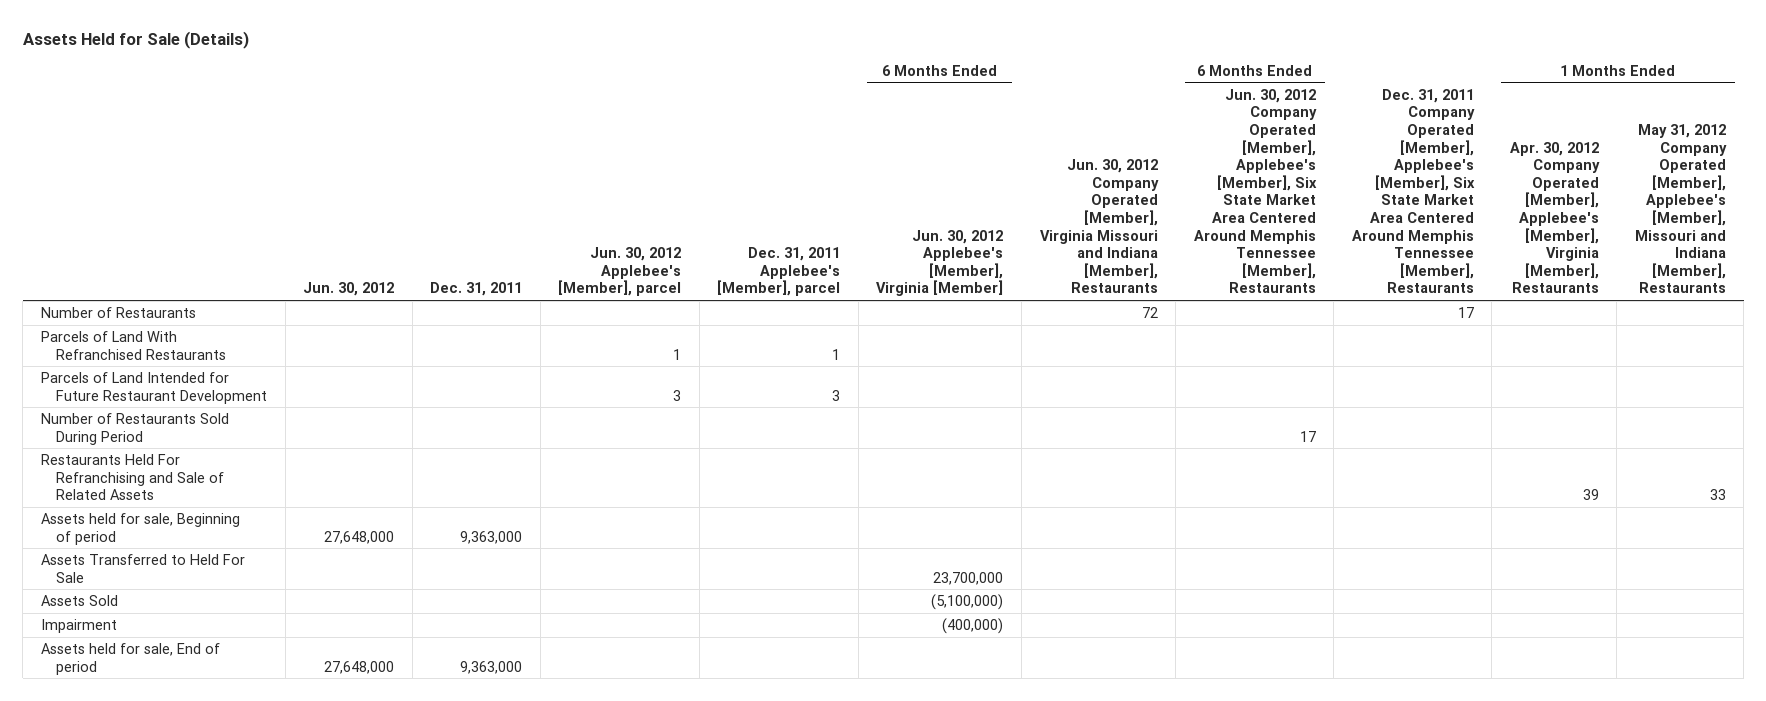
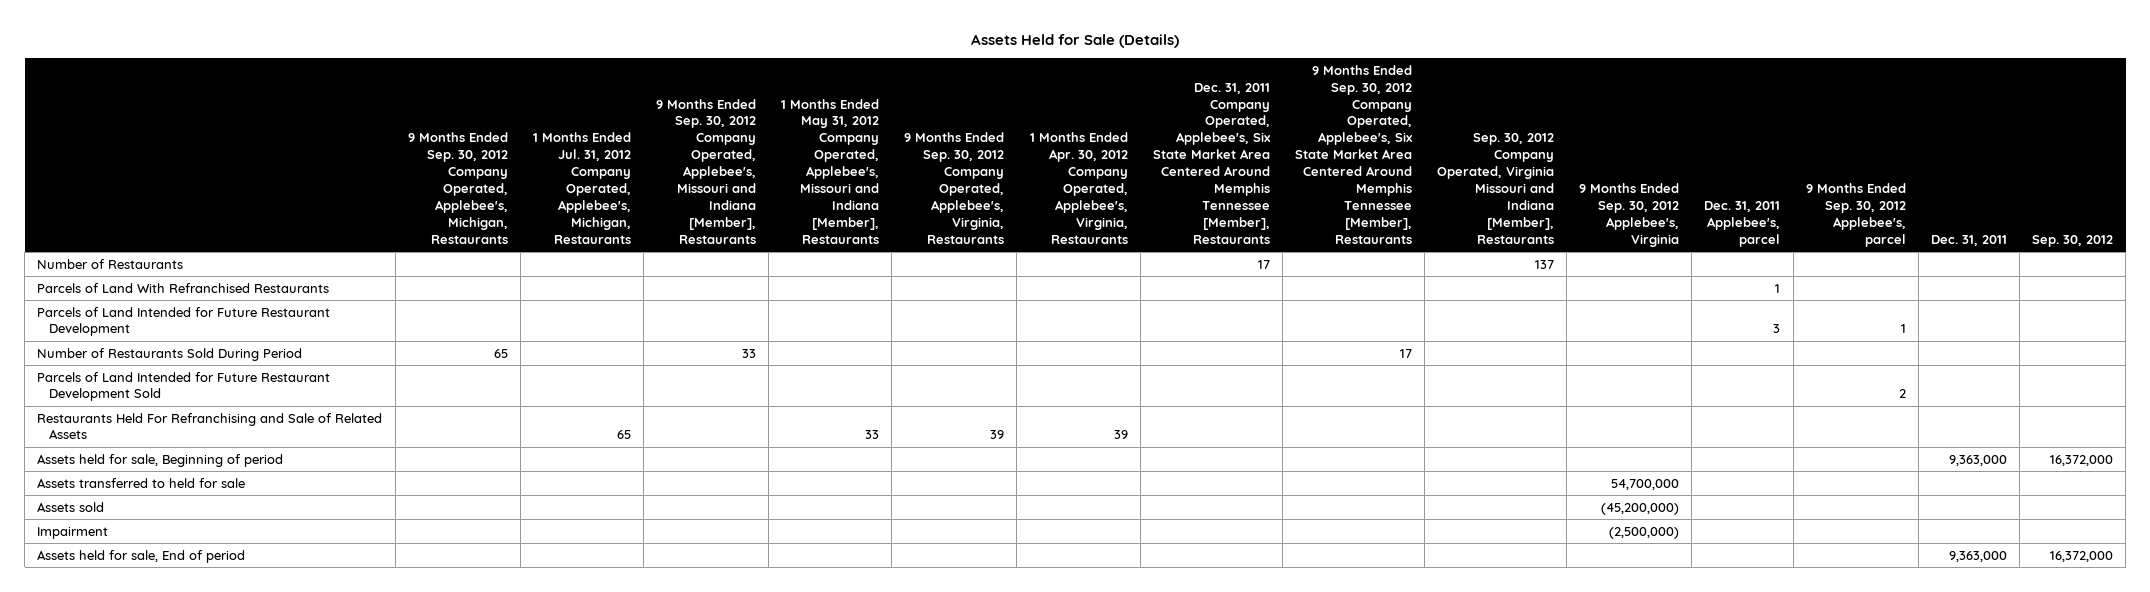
- | Jun. 30, 2012 | Dec. 31, 2011 | Jun. 30, 2012 Applebee's [Member], parcel | Dec. 31, 2011 Applebee's [Member], parcel | 6 Months Ended Jun. 30, 2012 Applebee's [Member], Virginia [Member] | Jun. 30, 2012 Company Operated [Member], Virginia Missouri and Indiana [Member], Restaurants | 6 Months Ended Jun. 30, 2012 Company Operated [Member], Applebee's [Member], Six State Market Area Centered Around Memphis Tennessee [Member], Restaurants | Dec. 31, 2011 Company Operated [Member], Applebee's [Member], Six State Market Area Centered Around Memphis Tennessee [Member], Restaurants | 1 Months Ended Apr. 30, 2012 Company Operated [Member], Applebee's [Member], Virginia [Member], Restaurants | 1 Months Ended May 31, 2012 Company Operated [Member], Applebee's [Member], Missouri and Indiana [Member], Restaurants
+ | 9 Months Ended Sep. 30, 2012 Company Operated, Applebee's, Michigan, Restaurants | 1 Months Ended Jul. 31, 2012 Company Operated, Applebee's, Michigan, Restaurants | 9 Months Ended Sep. 30, 2012 Company Operated, Applebee's, Missouri and Indiana [Member], Restaurants | 1 Months Ended May 31, 2012 Company Operated, Applebee's, Missouri and Indiana [Member], Restaurants | 9 Months Ended Sep. 30, 2012 Company Operated, Applebee's, Virginia, Restaurants | 1 Months Ended Apr. 30, 2012 Company Operated, Applebee's, Virginia, Restaurants | Dec. 31, 2011 Company Operated, Applebee's, Six State Market Area Centered Around Memphis Tennessee [Member], Restaurants | 9 Months Ended Sep. 30, 2012 Company Operated, Applebee's, Six State Market Area Centered Around Memphis Tennessee [Member], Restaurants | Sep. 30, 2012 Company Operated, Virginia Missouri and Indiana [Member], Restaurants | 9 Months Ended Sep. 30, 2012 Applebee's, Virginia | Dec. 31, 2011 Applebee's, parcel | 9 Months Ended Sep. 30, 2012 Applebee's, parcel | Dec. 31, 2011 | Sep. 30, 2012
+ Parcels of Land Intended for Future Restaurant Development Sold | | | | | | | | | | | | 2 | |
- Assets Transferred to Held For Sale | | | | | 23,700,000 | | | | |
- Assets Sold | | | | | (5,100,000) | | | | |
+ Assets transferred to held for sale | | | | | | | | | | 54,700,000 | | | |
+ Assets sold | | | | | | | | | | (45,200,000) | | | |

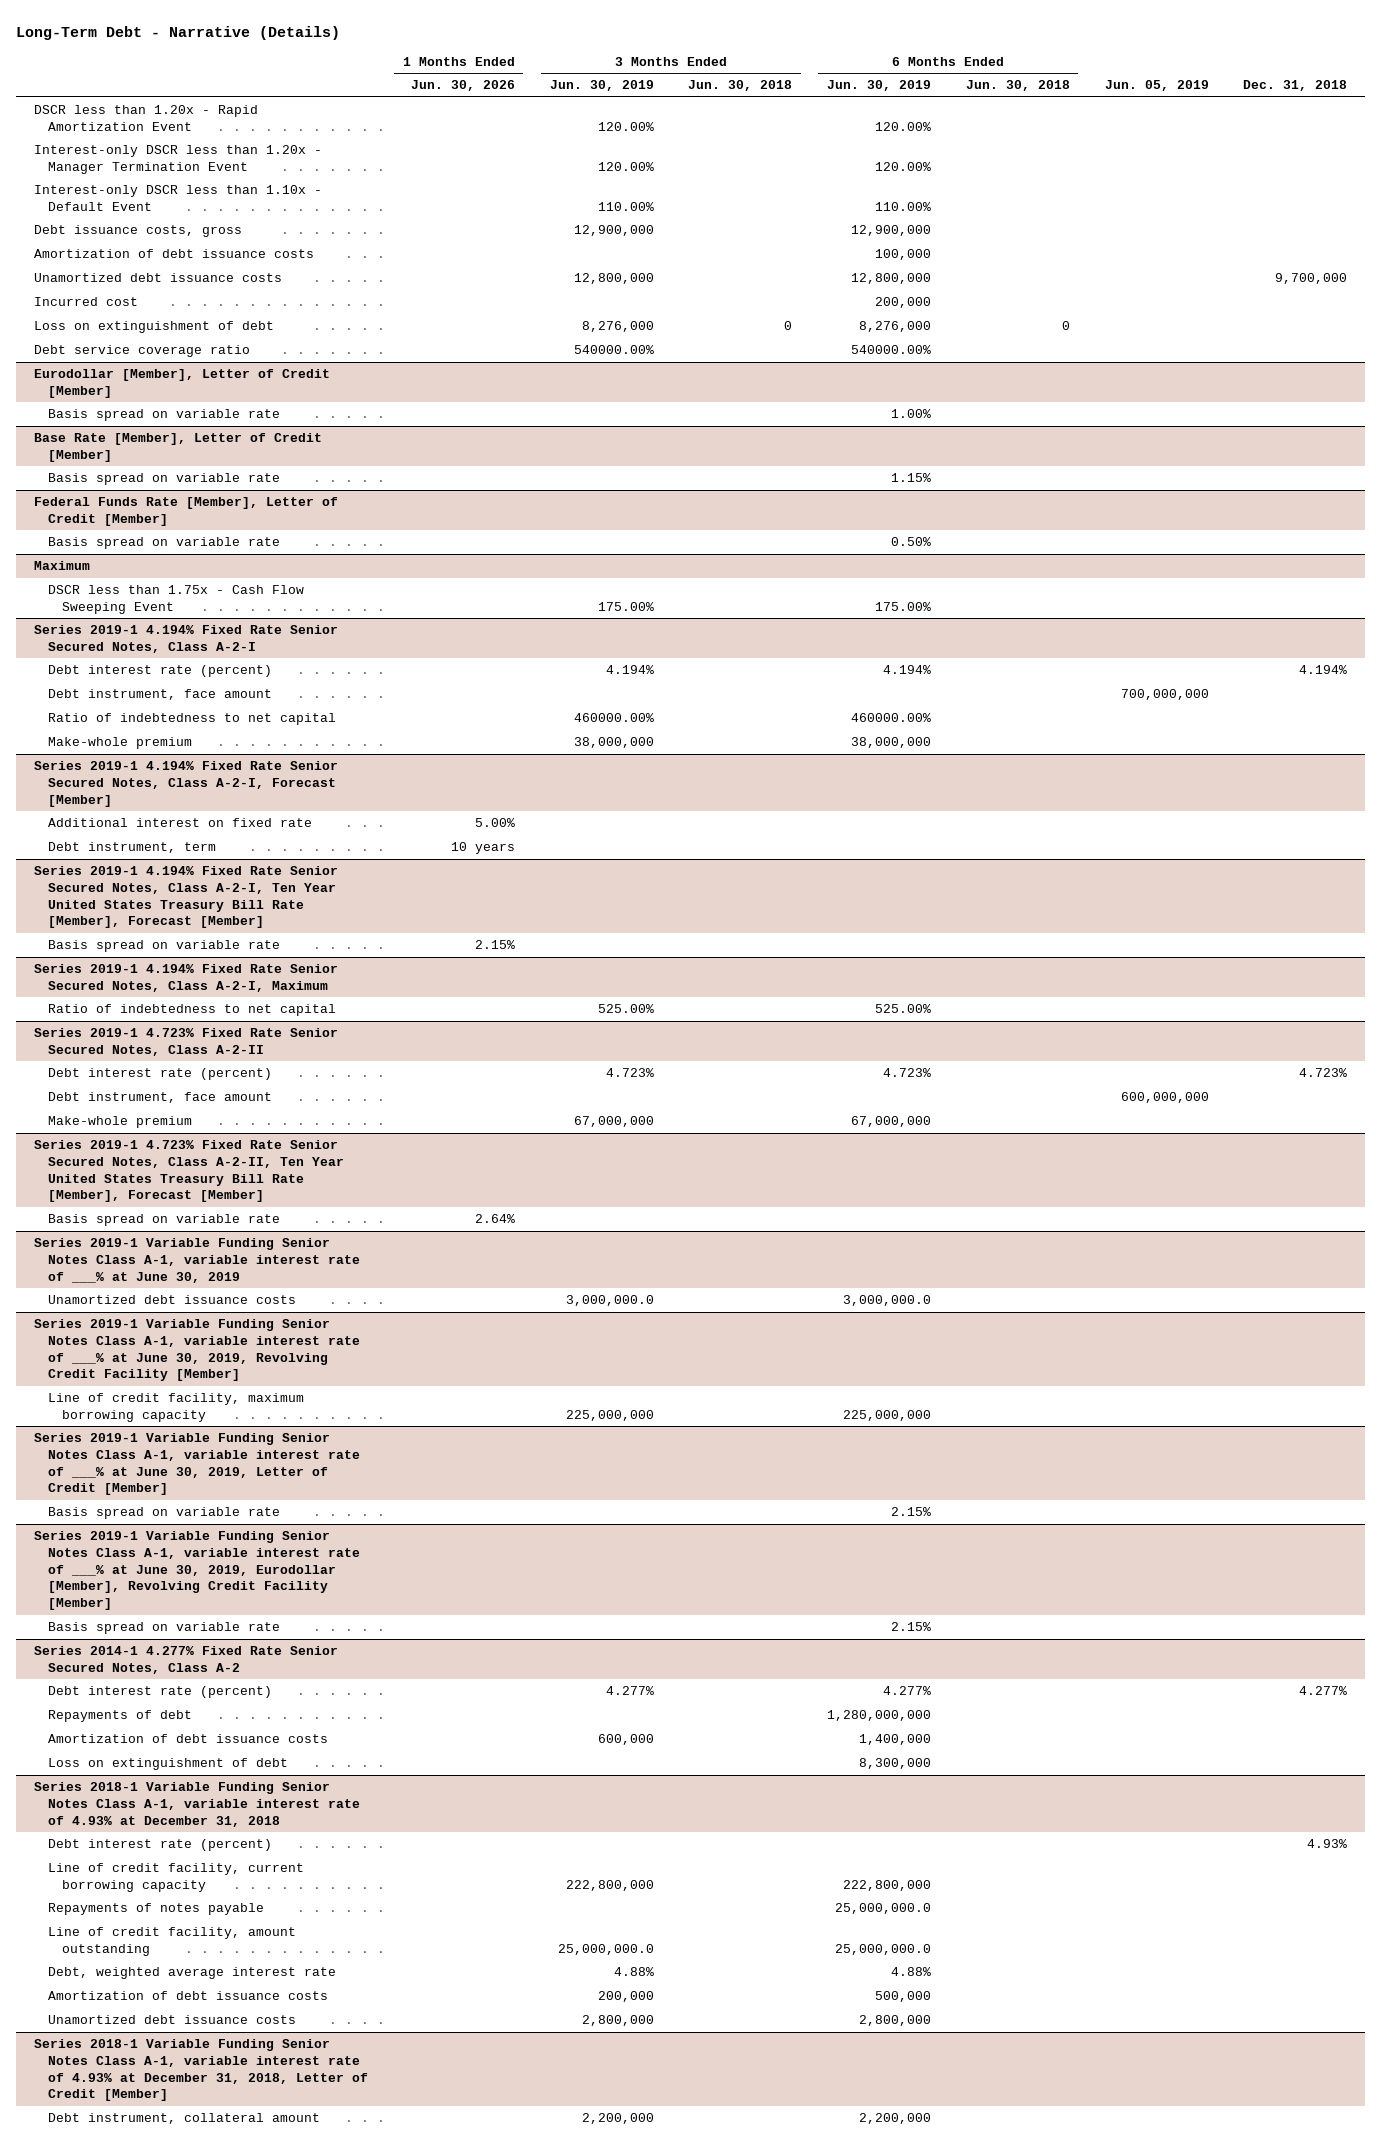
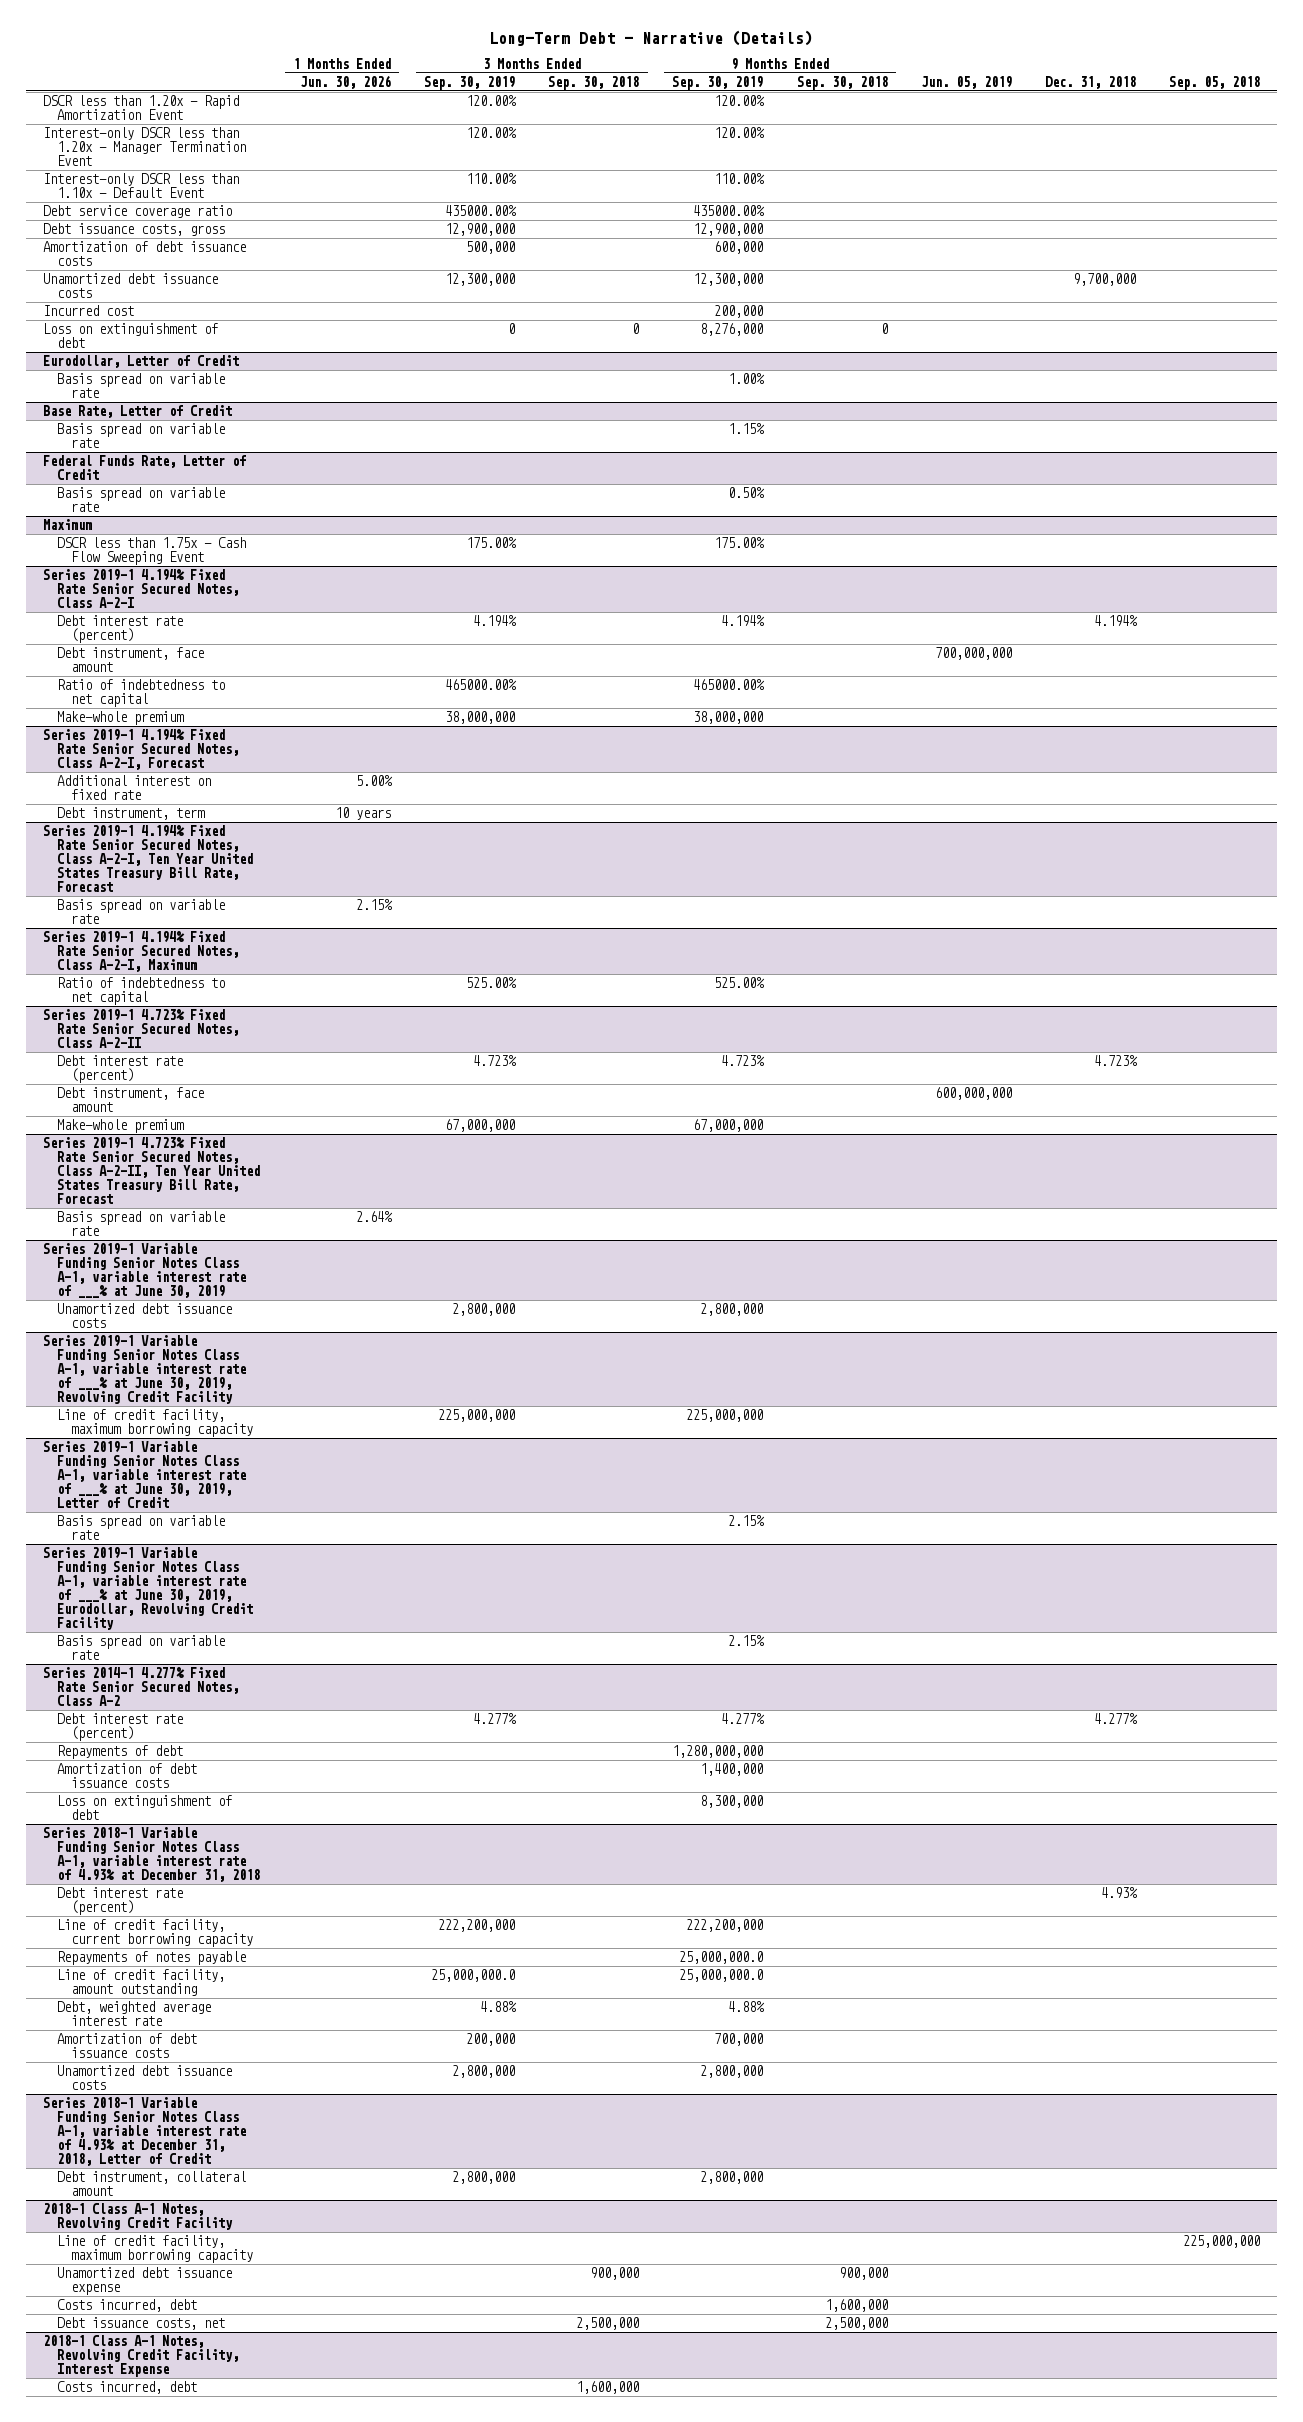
- | 1 Months Ended Jun. 30, 2026 | 3 Months Ended Jun. 30, 2019 | 3 Months Ended Jun. 30, 2018 | 6 Months Ended Jun. 30, 2019 | 6 Months Ended Jun. 30, 2018 | Jun. 05, 2019 | Dec. 31, 2018
+ | 1 Months Ended Jun. 30, 2026 | 3 Months Ended Sep. 30, 2019 | 3 Months Ended Sep. 30, 2018 | 9 Months Ended Sep. 30, 2019 | 9 Months Ended Sep. 30, 2018 | Jun. 05, 2019 | Dec. 31, 2018 | Sep. 05, 2018
moved up: Debt service coverage ratio | | 435000.00% | | 435000.00% | | | |
- Eurodollar [Member], Letter of Credit [Member]
+ Eurodollar, Letter of Credit
- Base Rate [Member], Letter of Credit [Member]
+ Base Rate, Letter of Credit
- Federal Funds Rate [Member], Letter of Credit [Member]
+ Federal Funds Rate, Letter of Credit
- Series 2019-1 4.194% Fixed Rate Senior Secured Notes, Class A-2-I, Forecast [Member]
+ Series 2019-1 4.194% Fixed Rate Senior Secured Notes, Class A-2-I, Forecast
- Series 2019-1 4.194% Fixed Rate Senior Secured Notes, Class A-2-I, Ten Year United States Treasury Bill Rate [Member], Forecast [Member]
+ Series 2019-1 4.194% Fixed Rate Senior Secured Notes, Class A-2-I, Ten Year United States Treasury Bill Rate, Forecast
- Series 2019-1 4.723% Fixed Rate Senior Secured Notes, Class A-2-II, Ten Year United States Treasury Bill Rate [Member], Forecast [Member]
+ Series 2019-1 4.723% Fixed Rate Senior Secured Notes, Class A-2-II, Ten Year United States Treasury Bill Rate, Forecast
- Series 2019-1 Variable Funding Senior Notes Class A-1, variable interest rate of ___% at June 30, 2019, Revolving Credit Facility [Member]
+ Series 2019-1 Variable Funding Senior Notes Class A-1, variable interest rate of ___% at June 30, 2019, Revolving Credit Facility
- Series 2019-1 Variable Funding Senior Notes Class A-1, variable interest rate of ___% at June 30, 2019, Letter of Credit [Member]
+ Series 2019-1 Variable Funding Senior Notes Class A-1, variable interest rate of ___% at June 30, 2019, Letter of Credit
- Series 2019-1 Variable Funding Senior Notes Class A-1, variable interest rate of ___% at June 30, 2019, Eurodollar [Member], Revolving Credit Facility [Member]
+ Series 2019-1 Variable Funding Senior Notes Class A-1, variable interest rate of ___% at June 30, 2019, Eurodollar, Revolving Credit Facility
- Series 2018-1 Variable Funding Senior Notes Class A-1, variable interest rate of 4.93% at December 31, 2018, Letter of Credit [Member]
+ Series 2018-1 Variable Funding Senior Notes Class A-1, variable interest rate of 4.93% at December 31, 2018, Letter of Credit
+ 2018-1 Class A-1 Notes, Revolving Credit Facility
+ Line of credit facility, maximum borrowing capacity | | | | | | | | 225,000,000
+ Unamortized debt issuance expense | | | 900,000 | | 900,000 | | |
+ Costs incurred, debt | | | | | 1,600,000 | | |
+ Debt issuance costs, net | | | 2,500,000 | | 2,500,000 | | |
+ 2018-1 Class A-1 Notes, Revolving Credit Facility, Interest Expense
+ Costs incurred, debt | | | 1,600,000 | | | | |

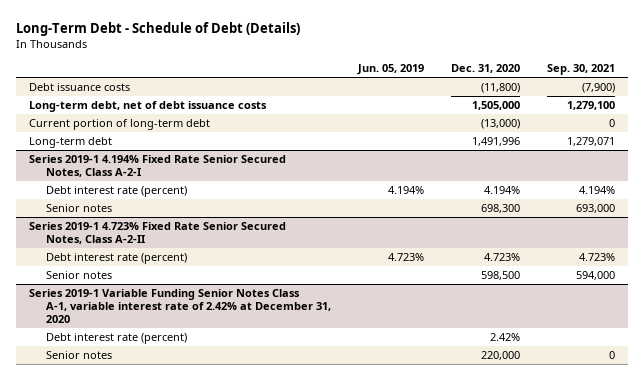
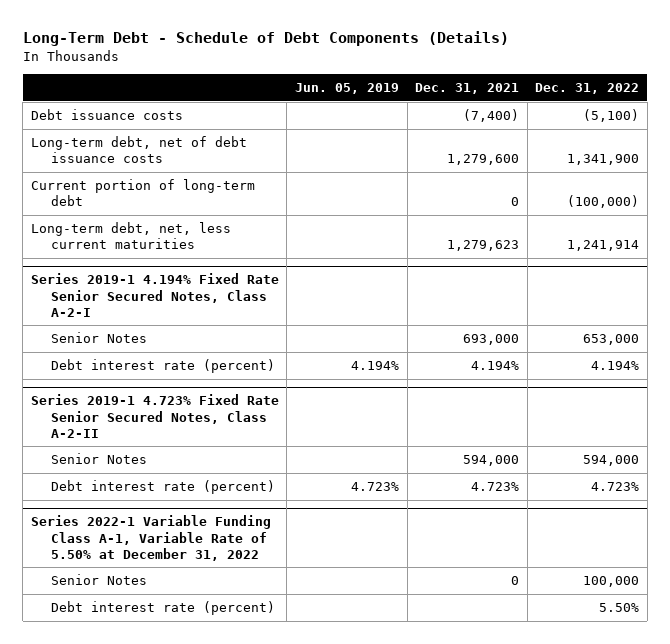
- Long-Term Debt - Schedule of Debt (Details)
+ Long-Term Debt - Schedule of Debt Components (Details)
- | Jun. 05, 2019 | Dec. 31, 2020 | Sep. 30, 2021
+ | Jun. 05, 2019 | Dec. 31, 2021 | Dec. 31, 2022
- Long-term debt | | 1,491,996 | 1,279,071
+ Long-term debt, net, less current maturities | | 1,279,623 | 1,241,914
@ Series 2019-1 4.194% Fixed Rate Senior Secured Notes, Class A-2-I
+ Senior Notes | | 693,000 | 653,000
- Senior notes | | 698,300 | 693,000
@ Series 2019-1 4.723% Fixed Rate Senior Secured Notes, Class A-2-II
+ Senior Notes | | 594,000 | 594,000
- Senior notes | | 598,500 | 594,000
- Series 2019-1 Variable Funding Senior Notes Class A-1, variable interest rate of 2.42% at December 31, 2020
- Debt interest rate (percent) | | 2.42% |
- Senior notes | | 220,000 | 0
+ Series 2022-1 Variable Funding Class A-1, Variable Rate of 5.50% at December 31, 2022
+ Senior Notes | | 0 | 100,000
+ Debt interest rate (percent) | | | 5.50%

